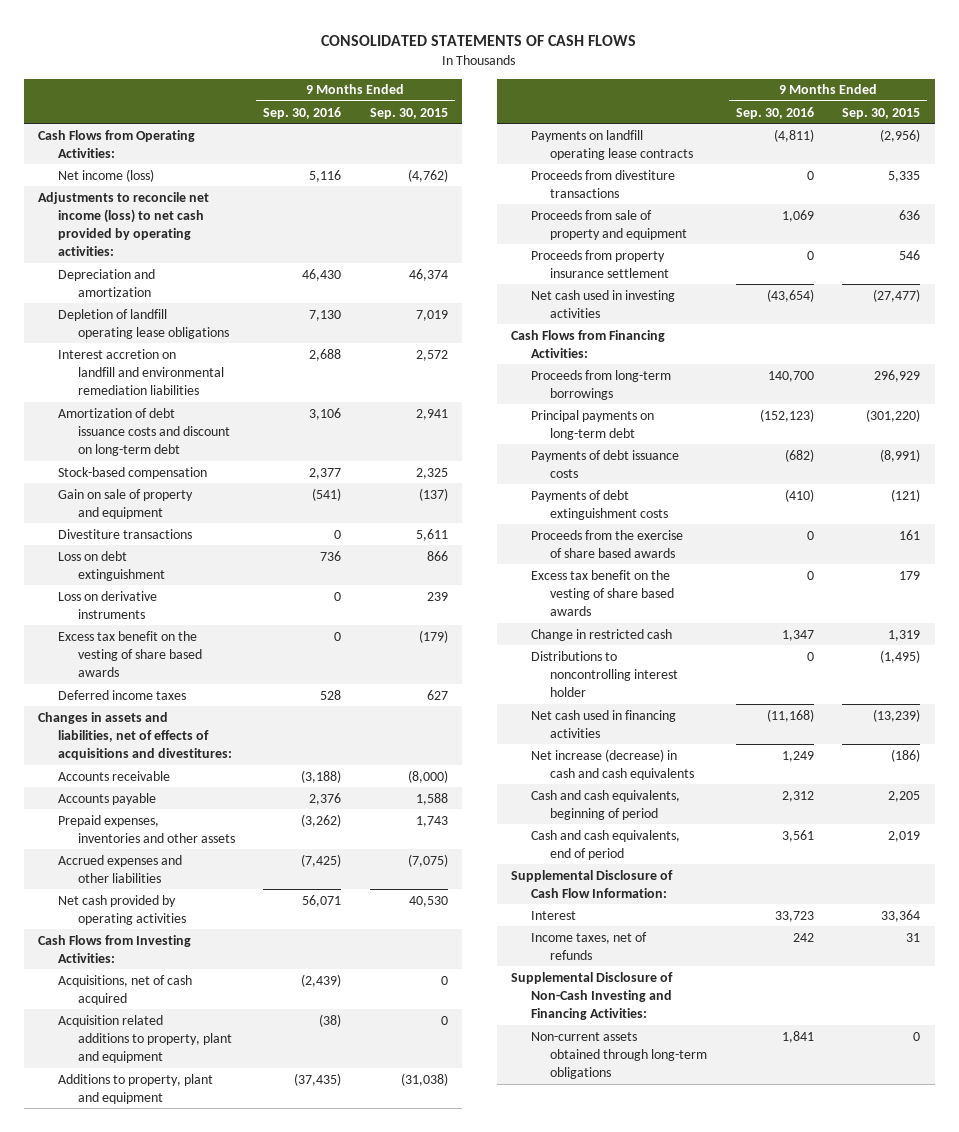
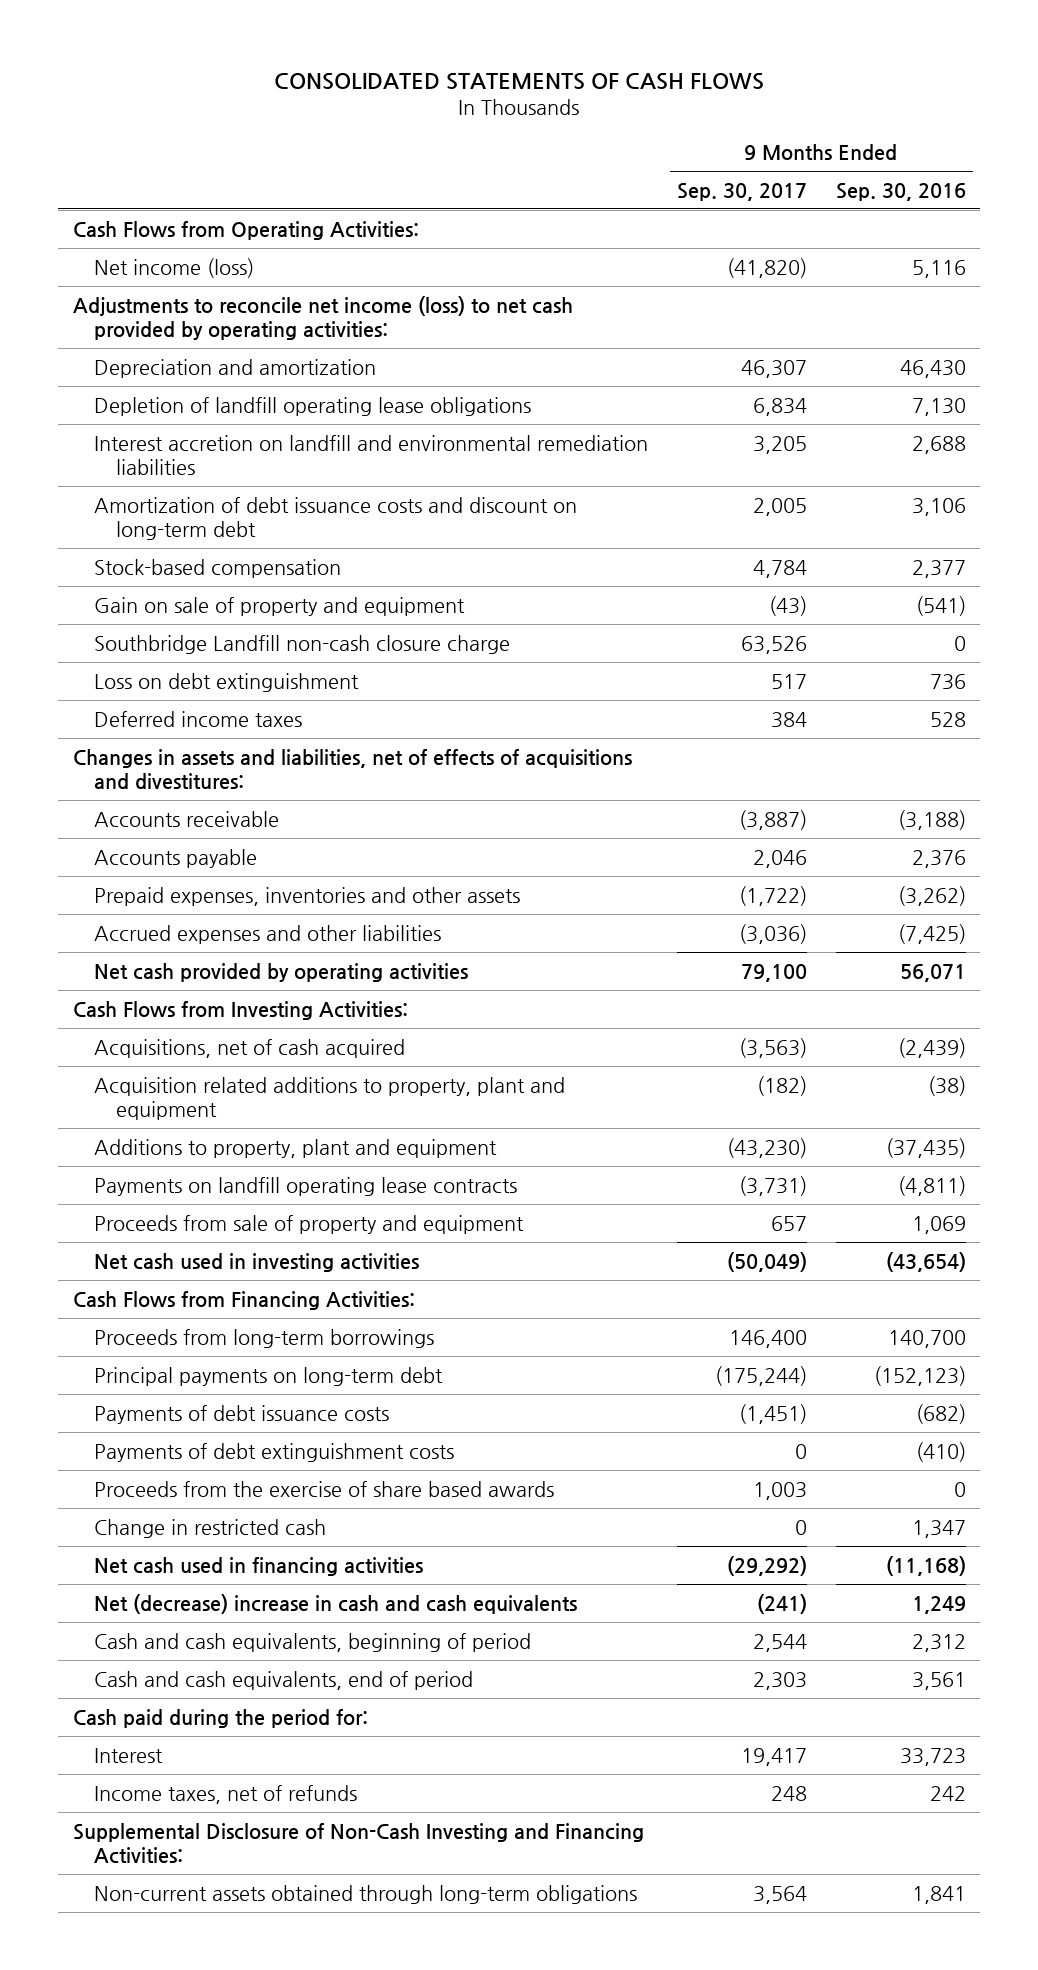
- | 9 Months Ended Sep. 30, 2016 | 9 Months Ended Sep. 30, 2015
+ | 9 Months Ended Sep. 30, 2017 | 9 Months Ended Sep. 30, 2016
- Divestiture transactions | 0 | 5,611
+ Southbridge Landfill non-cash closure charge | 63,526 | 0
- Loss on derivative instruments | 0 | 239
- Excess tax benefit on the vesting of share based awards | 0 | (179)
- Proceeds from divestiture transactions | 0 | 5,335
- Proceeds from property insurance settlement | 0 | 546
- Excess tax benefit on the vesting of share based awards | 0 | 179
- Distributions to noncontrolling interest holder | 0 | (1,495)
- Net increase (decrease) in cash and cash equivalents | 1,249 | (186)
+ Net (decrease) increase in cash and cash equivalents | (241) | 1,249
- Supplemental Disclosure of Cash Flow Information:
+ Cash paid during the period for:

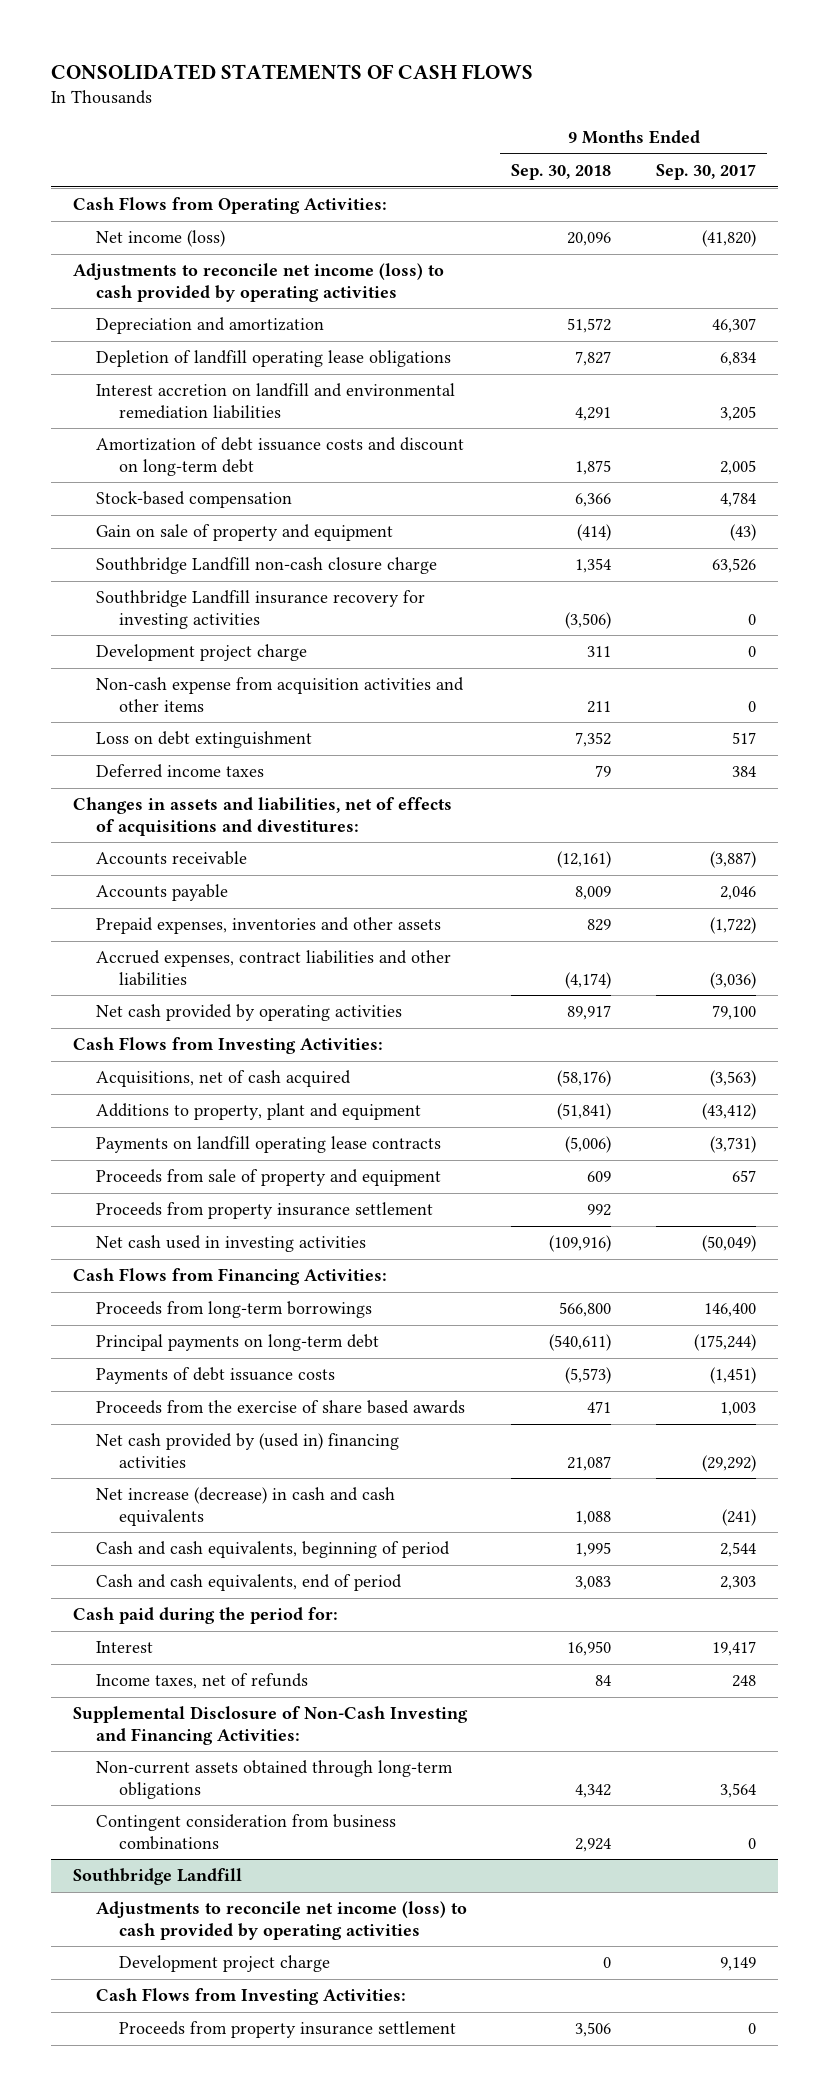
- | 9 Months Ended Sep. 30, 2017 | 9 Months Ended Sep. 30, 2016
+ | 9 Months Ended Sep. 30, 2018 | 9 Months Ended Sep. 30, 2017
- Adjustments to reconcile net income (loss) to net cash provided by operating activities:
+ Adjustments to reconcile net income (loss) to cash provided by operating activities
+ Southbridge Landfill insurance recovery for investing activities | (3,506) | 0
+ Development project charge | 311 | 0
+ Non-cash expense from acquisition activities and other items | 211 | 0
- Accrued expenses and other liabilities | (3,036) | (7,425)
+ Accrued expenses, contract liabilities and other liabilities | (4,174) | (3,036)
- Acquisition related additions to property, plant and equipment | (182) | (38)
- Additions to property, plant and equipment | (43,230) | (37,435)
+ Additions to property, plant and equipment | (51,841) | (43,412)
+ Proceeds from property insurance settlement | 992 |
- Payments of debt extinguishment costs | 0 | (410)
- Change in restricted cash | 0 | 1,347
- Net cash used in financing activities | (29,292) | (11,168)
- Net (decrease) increase in cash and cash equivalents | (241) | 1,249
+ Net cash provided by (used in) financing activities | 21,087 | (29,292)
+ Net increase (decrease) in cash and cash equivalents | 1,088 | (241)
+ Contingent consideration from business combinations | 2,924 | 0
+ Southbridge Landfill
+ Adjustments to reconcile net income (loss) to cash provided by operating activities
+ Development project charge | 0 | 9,149
+ Cash Flows from Investing Activities:
+ Proceeds from property insurance settlement | 3,506 | 0

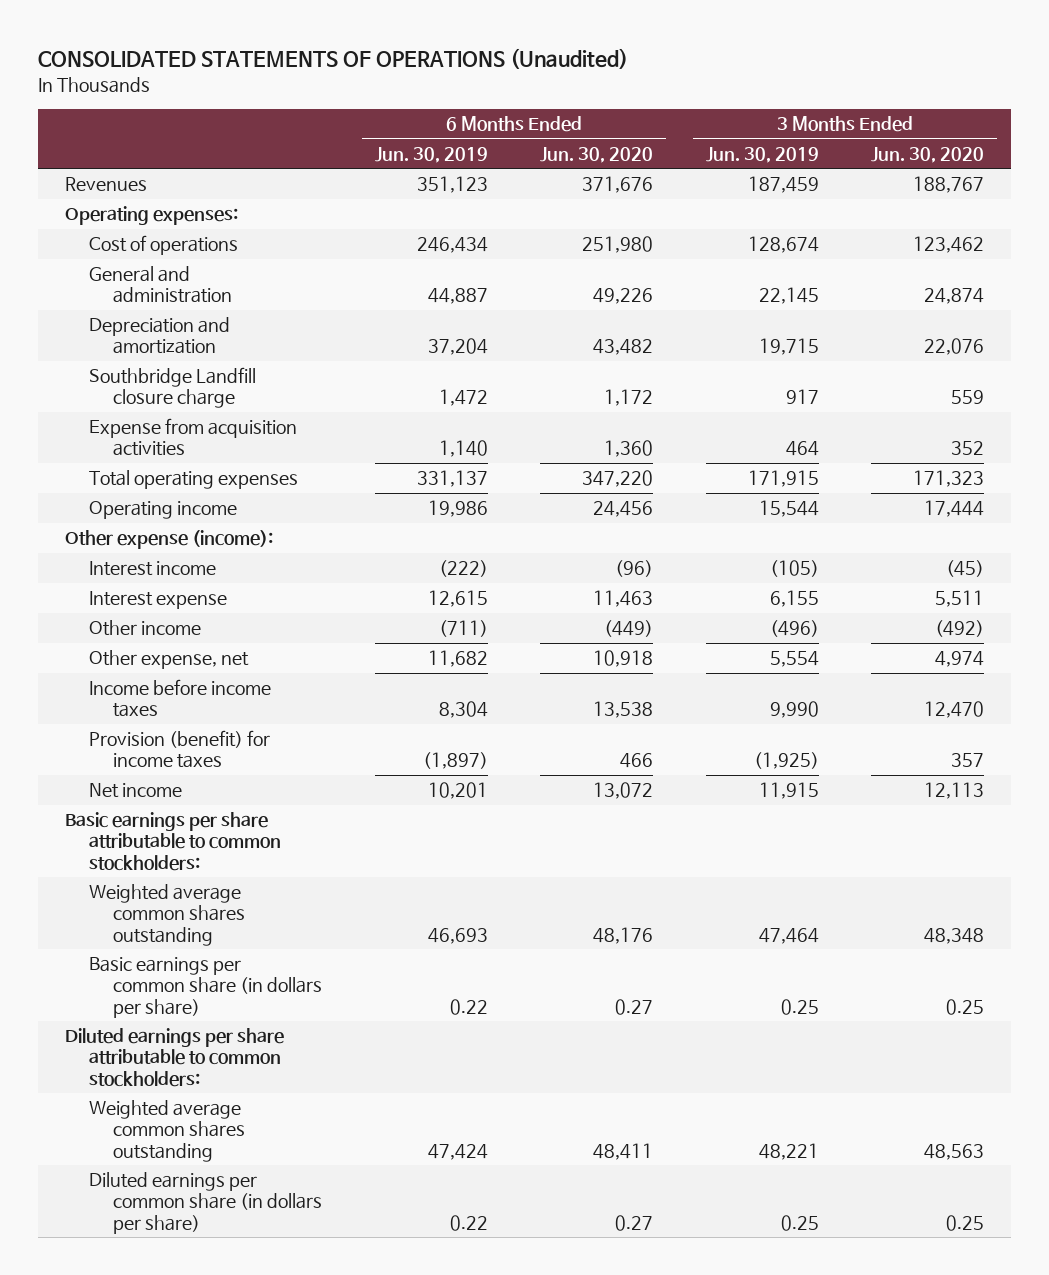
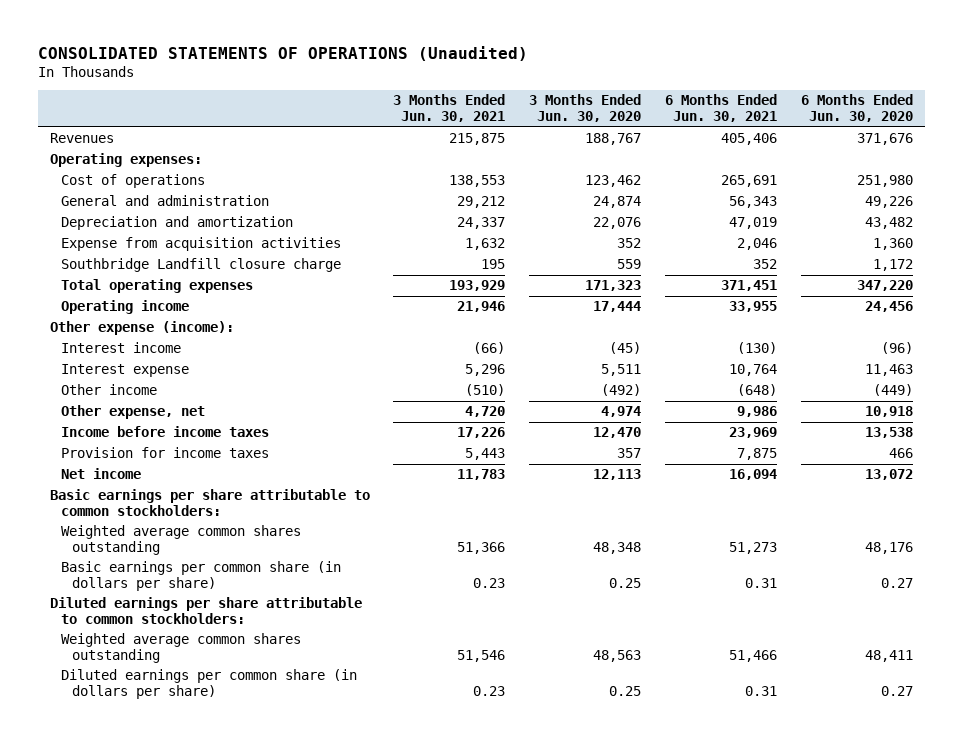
- | 6 Months Ended Jun. 30, 2019 | 6 Months Ended Jun. 30, 2020 | 3 Months Ended Jun. 30, 2019 | 3 Months Ended Jun. 30, 2020
+ | 3 Months Ended Jun. 30, 2021 | 3 Months Ended Jun. 30, 2020 | 6 Months Ended Jun. 30, 2021 | 6 Months Ended Jun. 30, 2020
moved down: Southbridge Landfill closure charge | 195 | 559 | 352 | 1,172
- Provision (benefit) for income taxes | (1,897) | 466 | (1,925) | 357
+ Provision for income taxes | 5,443 | 357 | 7,875 | 466

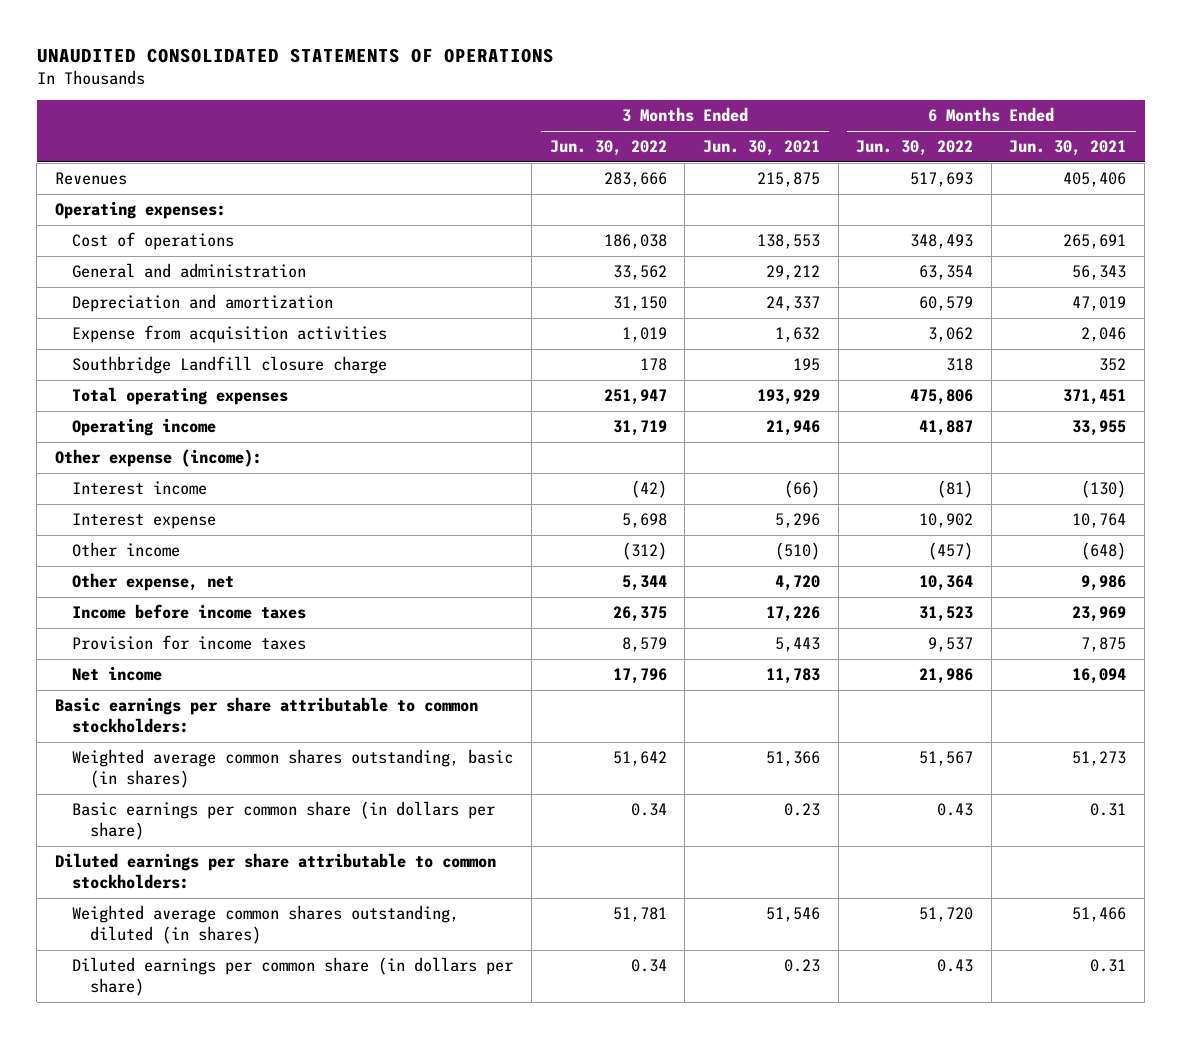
- CONSOLIDATED STATEMENTS OF OPERATIONS (Unaudited)
+ UNAUDITED CONSOLIDATED STATEMENTS OF OPERATIONS
- | 3 Months Ended Jun. 30, 2021 | 3 Months Ended Jun. 30, 2020 | 6 Months Ended Jun. 30, 2021 | 6 Months Ended Jun. 30, 2020
+ | 3 Months Ended Jun. 30, 2022 | 3 Months Ended Jun. 30, 2021 | 6 Months Ended Jun. 30, 2022 | 6 Months Ended Jun. 30, 2021
- Weighted average common shares outstanding | 51,366 | 48,348 | 51,273 | 48,176
+ Weighted average common shares outstanding, basic (in shares) | 51,642 | 51,366 | 51,567 | 51,273
- Weighted average common shares outstanding | 51,546 | 48,563 | 51,466 | 48,411
+ Weighted average common shares outstanding, diluted (in shares) | 51,781 | 51,546 | 51,720 | 51,466

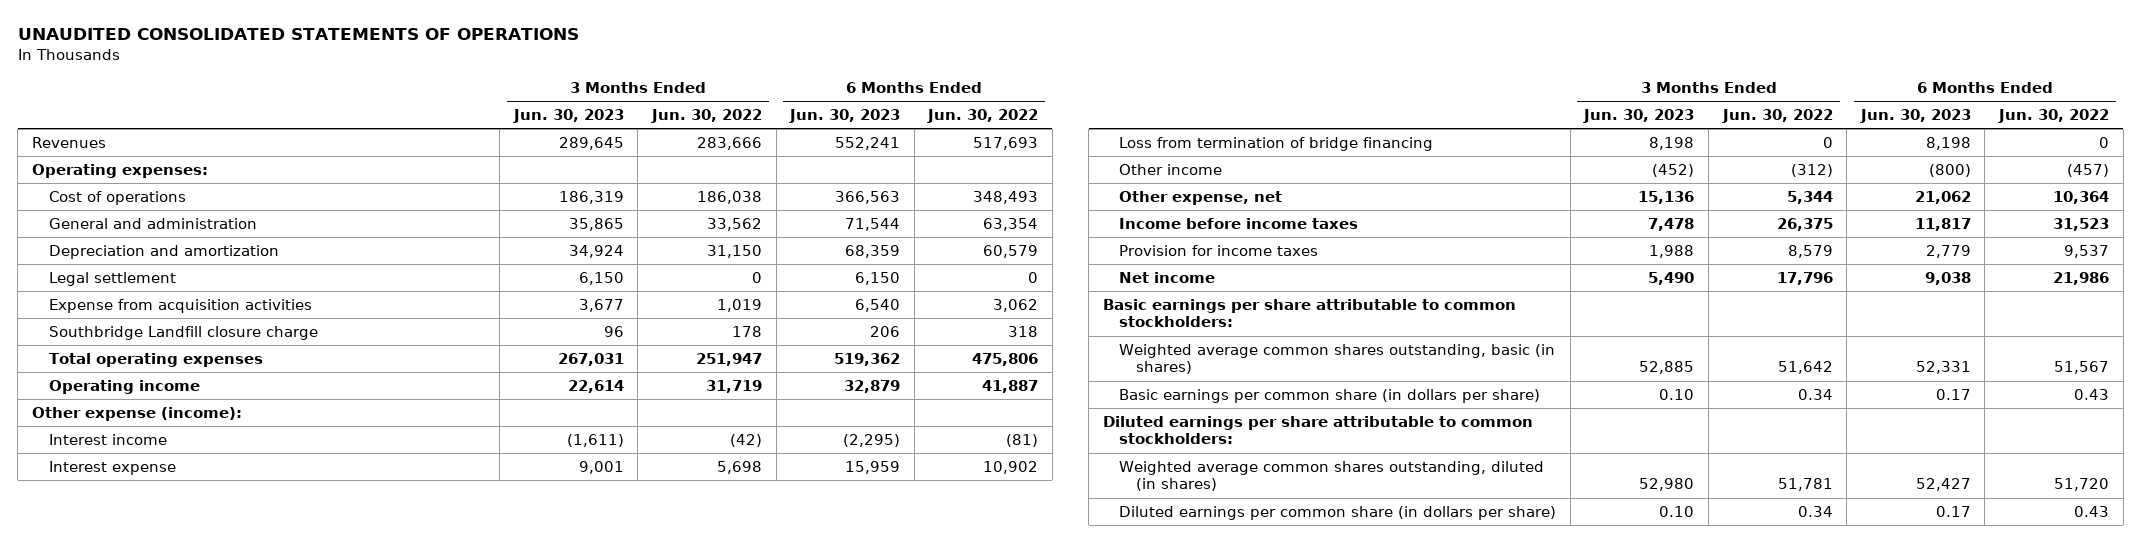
- | 3 Months Ended Jun. 30, 2022 | 3 Months Ended Jun. 30, 2021 | 6 Months Ended Jun. 30, 2022 | 6 Months Ended Jun. 30, 2021
+ | 3 Months Ended Jun. 30, 2023 | 3 Months Ended Jun. 30, 2022 | 6 Months Ended Jun. 30, 2023 | 6 Months Ended Jun. 30, 2022
+ Legal settlement | 6,150 | 0 | 6,150 | 0
+ Loss from termination of bridge financing | 8,198 | 0 | 8,198 | 0

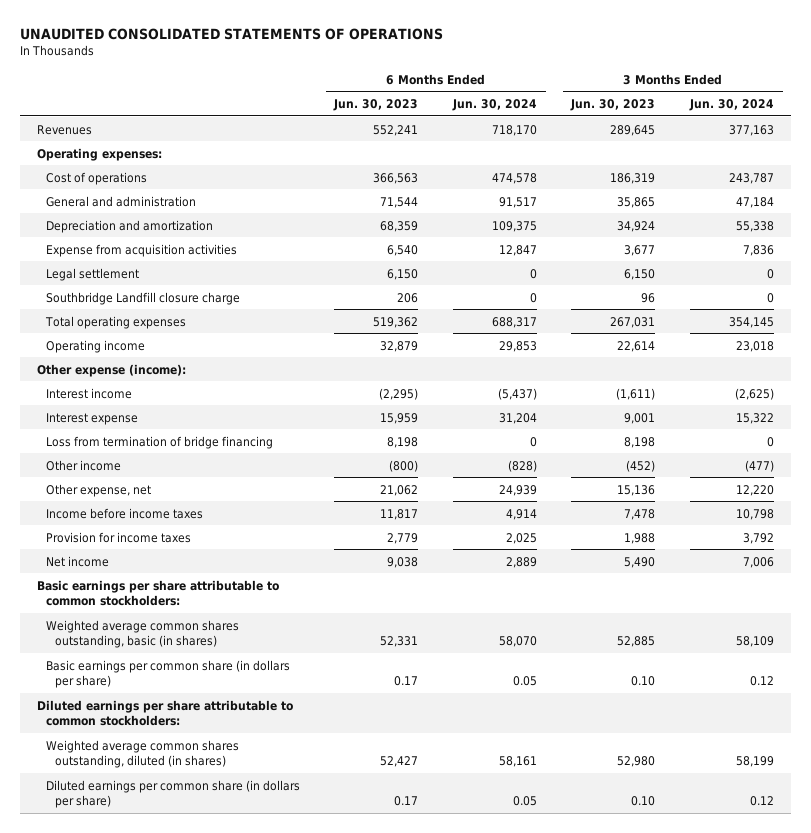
- | 3 Months Ended Jun. 30, 2023 | 3 Months Ended Jun. 30, 2022 | 6 Months Ended Jun. 30, 2023 | 6 Months Ended Jun. 30, 2022
+ | 6 Months Ended Jun. 30, 2023 | 6 Months Ended Jun. 30, 2024 | 3 Months Ended Jun. 30, 2023 | 3 Months Ended Jun. 30, 2024
moved down: Legal settlement | 6,150 | 0 | 6,150 | 0

